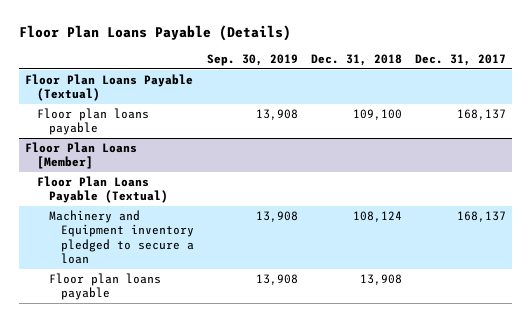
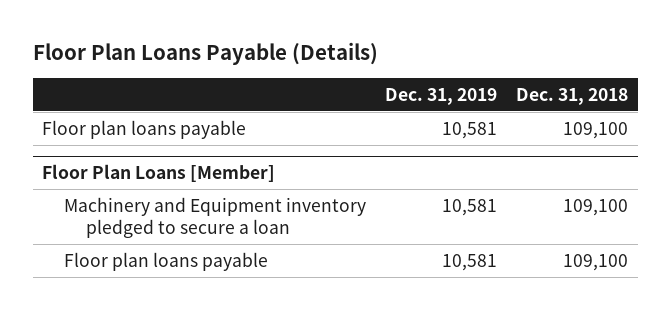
- | Sep. 30, 2019 | Dec. 31, 2018 | Dec. 31, 2017
+ | Dec. 31, 2019 | Dec. 31, 2018
- Floor Plan Loans Payable (Textual)
@ Floor Plan Loans [Member]
- Floor Plan Loans Payable (Textual)
- Machinery and Equipment inventory pledged to secure a loan | 13,908 | 108,124 | 168,137
- Floor plan loans payable | 13,908 | 13,908 |
+ Machinery and Equipment inventory pledged to secure a loan | 10,581 | 109,100
+ Floor plan loans payable | 10,581 | 109,100

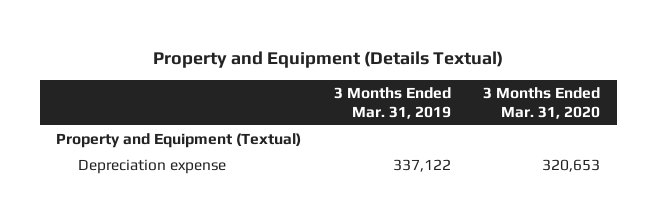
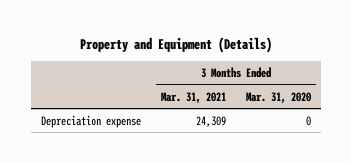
- Property and Equipment (Details Textual)
+ Property and Equipment (Details)
- | 3 Months Ended Mar. 31, 2019 | 3 Months Ended Mar. 31, 2020
+ | 3 Months Ended Mar. 31, 2021 | 3 Months Ended Mar. 31, 2020
- Property and Equipment (Textual)
- Depreciation expense | 337,122 | 320,653
+ Depreciation expense | 24,309 | 0

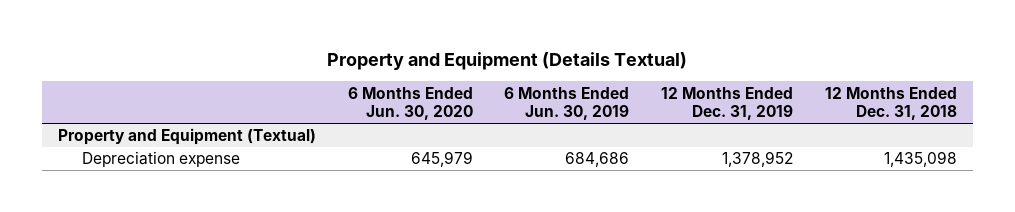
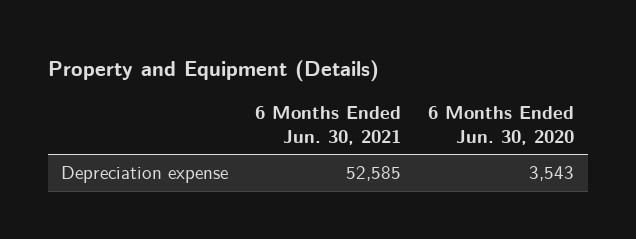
- Property and Equipment (Details Textual)
+ Property and Equipment (Details)
- | 6 Months Ended Jun. 30, 2020 | 6 Months Ended Jun. 30, 2019 | 12 Months Ended Dec. 31, 2019 | 12 Months Ended Dec. 31, 2018
+ | 6 Months Ended Jun. 30, 2021 | 6 Months Ended Jun. 30, 2020
- Property and Equipment (Textual)
- Depreciation expense | 645,979 | 684,686 | 1,378,952 | 1,435,098
+ Depreciation expense | 52,585 | 3,543

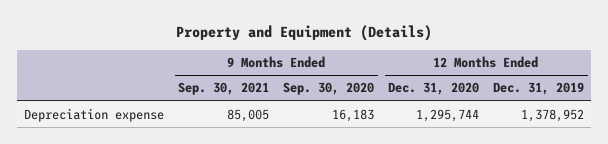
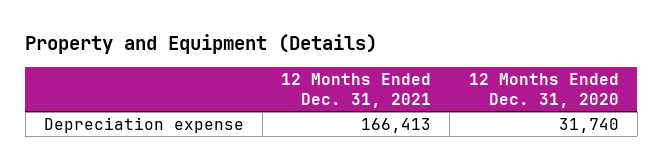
- | 9 Months Ended Sep. 30, 2021 | 9 Months Ended Sep. 30, 2020 | 12 Months Ended Dec. 31, 2020 | 12 Months Ended Dec. 31, 2019
+ | 12 Months Ended Dec. 31, 2021 | 12 Months Ended Dec. 31, 2020
- Depreciation expense | 85,005 | 16,183 | 1,295,744 | 1,378,952
+ Depreciation expense | 166,413 | 31,740

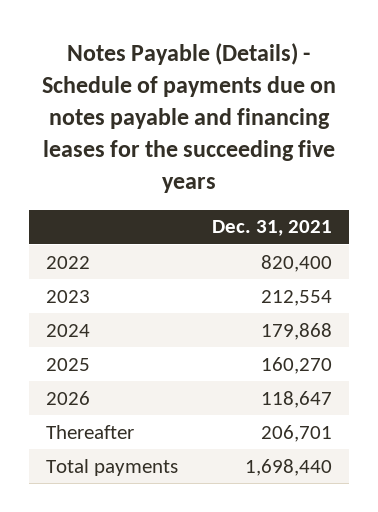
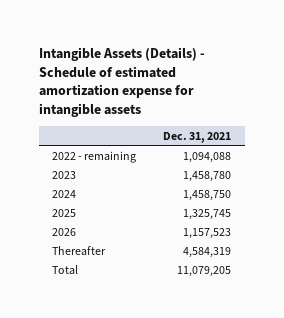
- Notes Payable (Details) - Schedule of payments due on notes payable and financing leases for the succeeding five years
+ Intangible Assets (Details) - Schedule of estimated amortization expense for intangible assets
- 2022 | 820,400
- 2023 | 212,554
- 2024 | 179,868
- 2025 | 160,270
- 2026 | 118,647
- Thereafter | 206,701
- Total payments | 1,698,440
+ 2022 - remaining | 1,094,088
+ 2023 | 1,458,780
+ 2024 | 1,458,750
+ 2025 | 1,325,745
+ 2026 | 1,157,523
+ Thereafter | 4,584,319
+ Total | 11,079,205

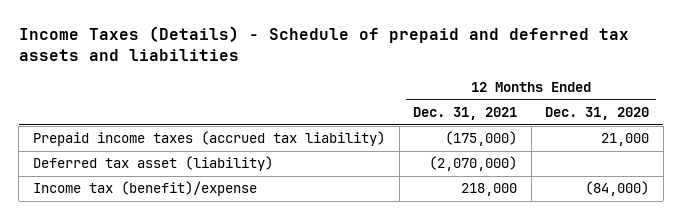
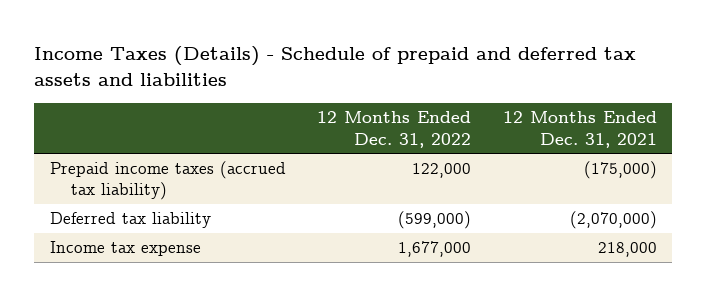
- | 12 Months Ended Dec. 31, 2021 | 12 Months Ended Dec. 31, 2020
+ | 12 Months Ended Dec. 31, 2022 | 12 Months Ended Dec. 31, 2021
- Deferred tax asset (liability) | (2,070,000) |
- Income tax (benefit)/expense | 218,000 | (84,000)
+ Deferred tax liability | (599,000) | (2,070,000)
+ Income tax expense | 1,677,000 | 218,000

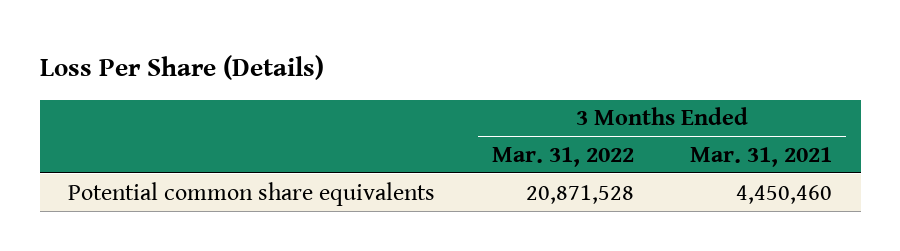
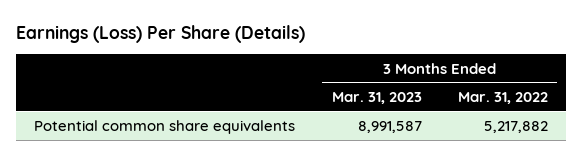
- Loss Per Share (Details)
+ Earnings (Loss) Per Share (Details)
- | 3 Months Ended Mar. 31, 2022 | 3 Months Ended Mar. 31, 2021
+ | 3 Months Ended Mar. 31, 2023 | 3 Months Ended Mar. 31, 2022
- Potential common share equivalents | 20,871,528 | 4,450,460
+ Potential common share equivalents | 8,991,587 | 5,217,882

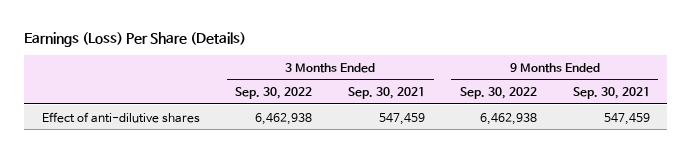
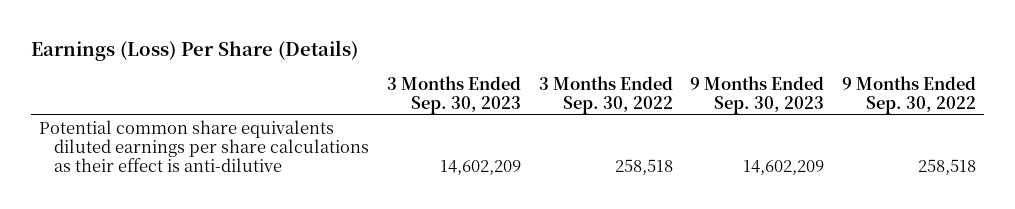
- | 3 Months Ended Sep. 30, 2022 | 3 Months Ended Sep. 30, 2021 | 9 Months Ended Sep. 30, 2022 | 9 Months Ended Sep. 30, 2021
+ | 3 Months Ended Sep. 30, 2023 | 3 Months Ended Sep. 30, 2022 | 9 Months Ended Sep. 30, 2023 | 9 Months Ended Sep. 30, 2022
- Effect of anti-dilutive shares | 6,462,938 | 547,459 | 6,462,938 | 547,459
+ Potential common share equivalents diluted earnings per share calculations as their effect is anti-dilutive | 14,602,209 | 258,518 | 14,602,209 | 258,518

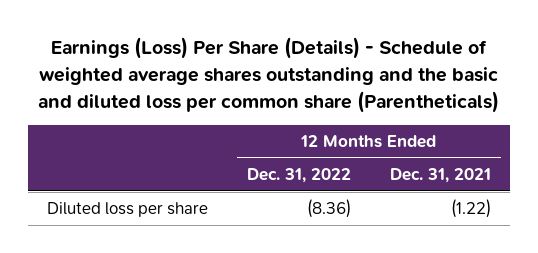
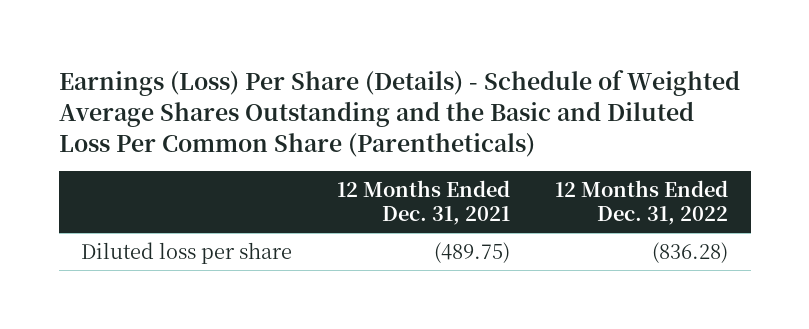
- Earnings (Loss) Per Share (Details) - Schedule of weighted average shares outstanding and the basic and diluted loss per common share (Parentheticals)
+ Earnings (Loss) Per Share (Details) - Schedule of Weighted Average Shares Outstanding and the Basic and Diluted Loss Per Common Share (Parentheticals)
- | 12 Months Ended Dec. 31, 2022 | 12 Months Ended Dec. 31, 2021
+ | 12 Months Ended Dec. 31, 2021 | 12 Months Ended Dec. 31, 2022
- Diluted loss per share | (8.36) | (1.22)
+ Diluted loss per share | (489.75) | (836.28)

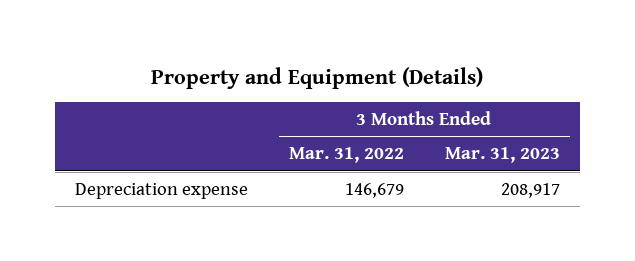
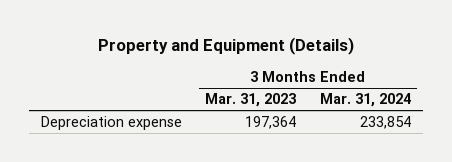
- | 3 Months Ended Mar. 31, 2022 | 3 Months Ended Mar. 31, 2023
+ | 3 Months Ended Mar. 31, 2023 | 3 Months Ended Mar. 31, 2024
- Depreciation expense | 146,679 | 208,917
+ Depreciation expense | 197,364 | 233,854

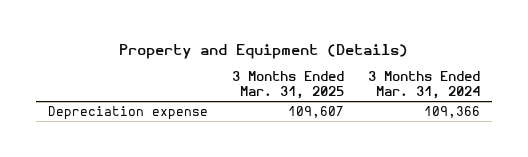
- | 3 Months Ended Mar. 31, 2023 | 3 Months Ended Mar. 31, 2024
+ | 3 Months Ended Mar. 31, 2025 | 3 Months Ended Mar. 31, 2024
- Depreciation expense | 197,364 | 233,854
+ Depreciation expense | 109,607 | 109,366

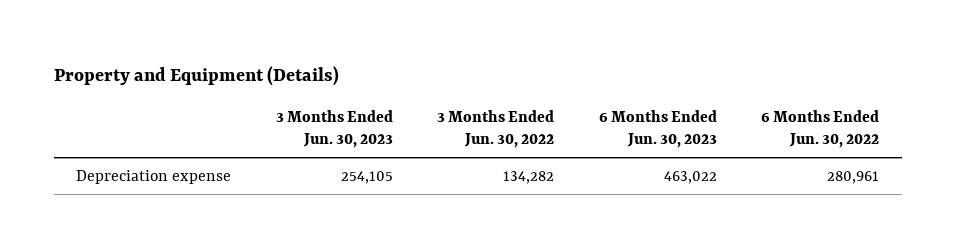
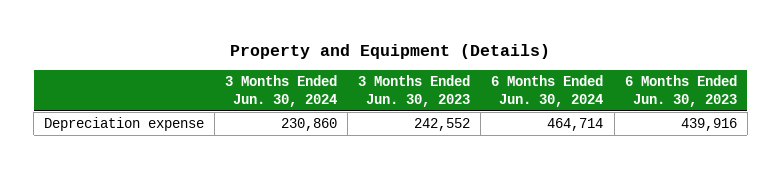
- | 3 Months Ended Jun. 30, 2023 | 3 Months Ended Jun. 30, 2022 | 6 Months Ended Jun. 30, 2023 | 6 Months Ended Jun. 30, 2022
+ | 3 Months Ended Jun. 30, 2024 | 3 Months Ended Jun. 30, 2023 | 6 Months Ended Jun. 30, 2024 | 6 Months Ended Jun. 30, 2023
- Depreciation expense | 254,105 | 134,282 | 463,022 | 280,961
+ Depreciation expense | 230,860 | 242,552 | 464,714 | 439,916

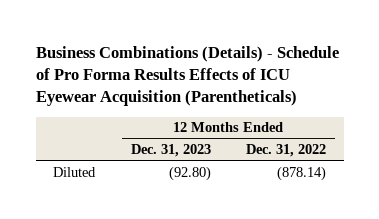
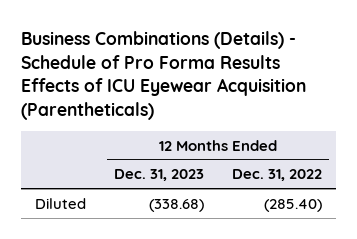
- Diluted | (92.80) | (878.14)
+ Diluted | (338.68) | (285.40)

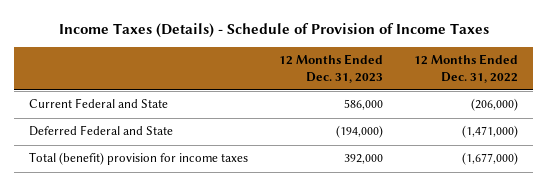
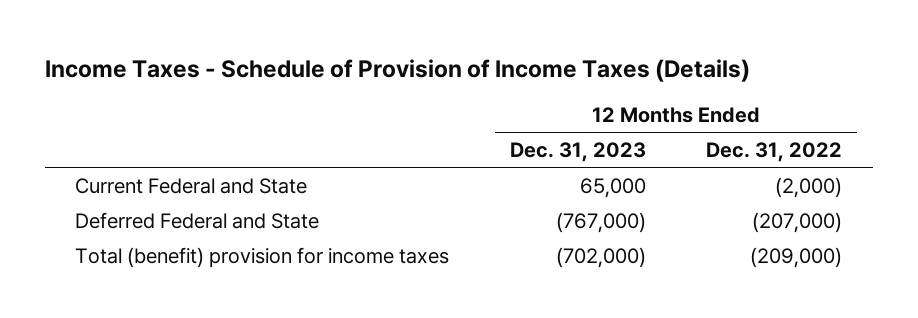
- Income Taxes (Details) - Schedule of Provision of Income Taxes
+ Income Taxes - Schedule of Provision of Income Taxes (Details)
- Current Federal and State | 586,000 | (206,000)
- Deferred Federal and State | (194,000) | (1,471,000)
- Total (benefit) provision for income taxes | 392,000 | (1,677,000)
+ Current Federal and State | 65,000 | (2,000)
+ Deferred Federal and State | (767,000) | (207,000)
+ Total (benefit) provision for income taxes | (702,000) | (209,000)

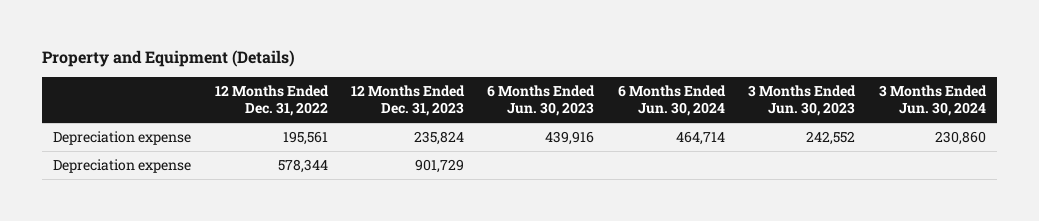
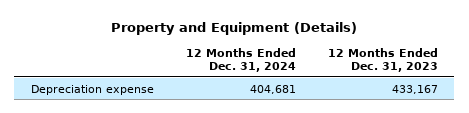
- | 12 Months Ended Dec. 31, 2022 | 12 Months Ended Dec. 31, 2023 | 6 Months Ended Jun. 30, 2023 | 6 Months Ended Jun. 30, 2024 | 3 Months Ended Jun. 30, 2023 | 3 Months Ended Jun. 30, 2024
+ | 12 Months Ended Dec. 31, 2024 | 12 Months Ended Dec. 31, 2023
- Depreciation expense | 195,561 | 235,824 | 439,916 | 464,714 | 242,552 | 230,860
- Depreciation expense | 578,344 | 901,729 | | | |
+ Depreciation expense | 404,681 | 433,167

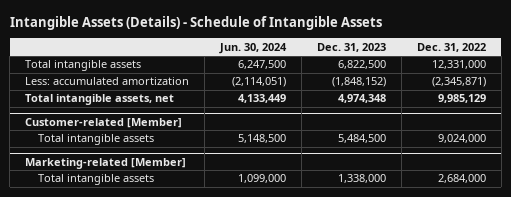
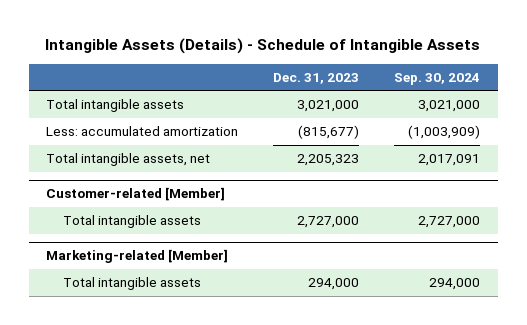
- | Jun. 30, 2024 | Dec. 31, 2023 | Dec. 31, 2022
+ | Dec. 31, 2023 | Sep. 30, 2024
- Total intangible assets | 6,247,500 | 6,822,500 | 12,331,000
- Less: accumulated amortization | (2,114,051) | (1,848,152) | (2,345,871)
- Total intangible assets, net | 4,133,449 | 4,974,348 | 9,985,129
+ Total intangible assets | 3,021,000 | 3,021,000
+ Less: accumulated amortization | (815,677) | (1,003,909)
+ Total intangible assets, net | 2,205,323 | 2,017,091
@ Customer-related [Member]
- Total intangible assets | 5,148,500 | 5,484,500 | 9,024,000
+ Total intangible assets | 2,727,000 | 2,727,000
@ Marketing-related [Member]
- Total intangible assets | 1,099,000 | 1,338,000 | 2,684,000
+ Total intangible assets | 294,000 | 294,000

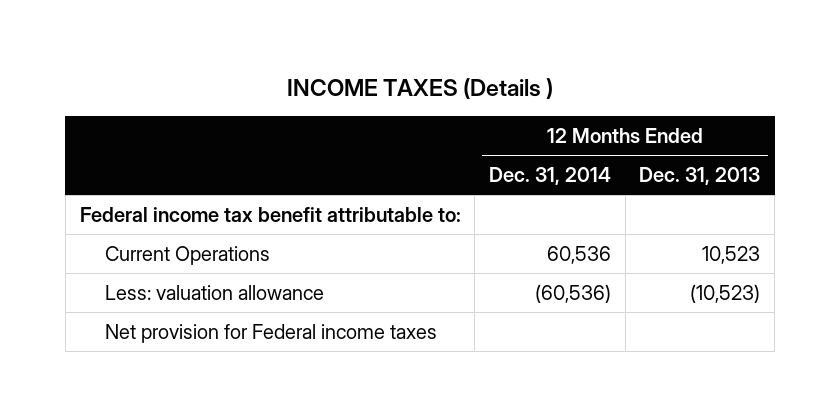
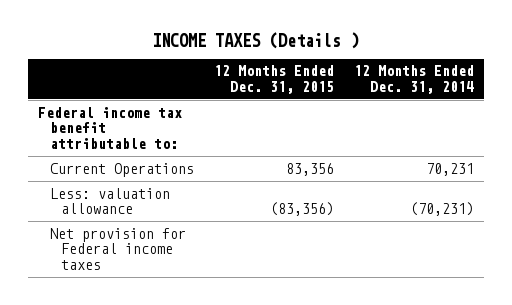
- | 12 Months Ended Dec. 31, 2014 | 12 Months Ended Dec. 31, 2013
+ | 12 Months Ended Dec. 31, 2015 | 12 Months Ended Dec. 31, 2014
- Current Operations | 60,536 | 10,523
- Less: valuation allowance | (60,536) | (10,523)
+ Current Operations | 83,356 | 70,231
+ Less: valuation allowance | (83,356) | (70,231)

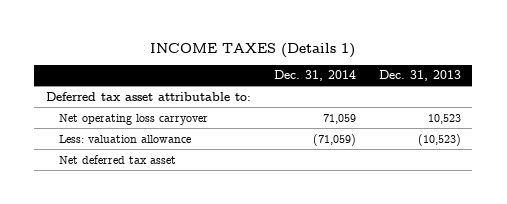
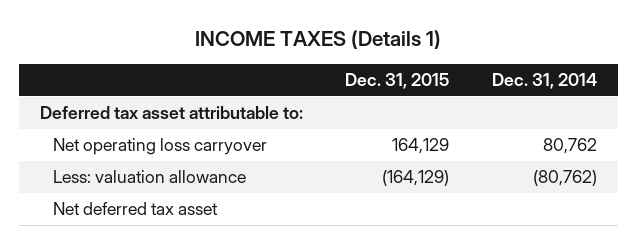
- | Dec. 31, 2014 | Dec. 31, 2013
+ | Dec. 31, 2015 | Dec. 31, 2014
- Net operating loss carryover | 71,059 | 10,523
- Less: valuation allowance | (71,059) | (10,523)
+ Net operating loss carryover | 164,129 | 80,762
+ Less: valuation allowance | (164,129) | (80,762)

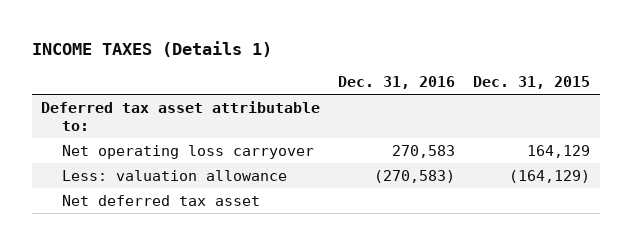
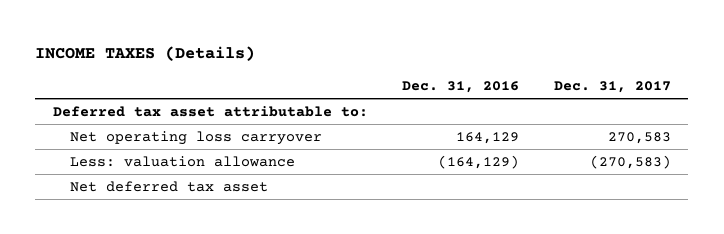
- INCOME TAXES (Details 1)
+ INCOME TAXES (Details)
- | Dec. 31, 2016 | Dec. 31, 2015
+ | Dec. 31, 2016 | Dec. 31, 2017
- Net operating loss carryover | 270,583 | 164,129
- Less: valuation allowance | (270,583) | (164,129)
+ Net operating loss carryover | 164,129 | 270,583
+ Less: valuation allowance | (164,129) | (270,583)

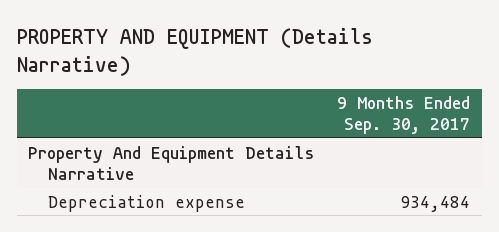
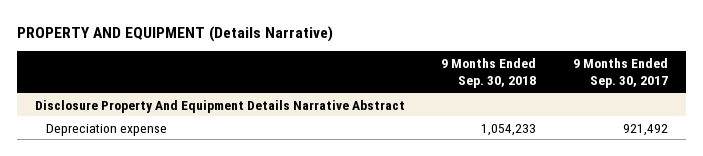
- | 9 Months Ended Sep. 30, 2017
+ | 9 Months Ended Sep. 30, 2018 | 9 Months Ended Sep. 30, 2017
- Property And Equipment Details Narrative
- Depreciation expense | 934,484
+ Disclosure Property And Equipment Details Narrative Abstract
+ Depreciation expense | 1,054,233 | 921,492

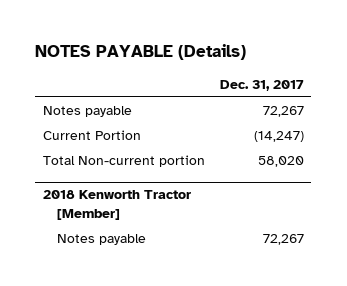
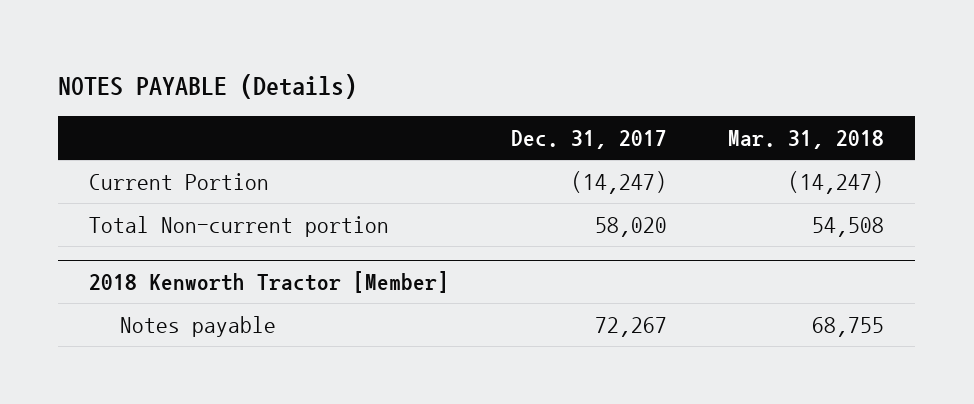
- | Dec. 31, 2017
+ | Dec. 31, 2017 | Mar. 31, 2018
- Notes payable | 72,267

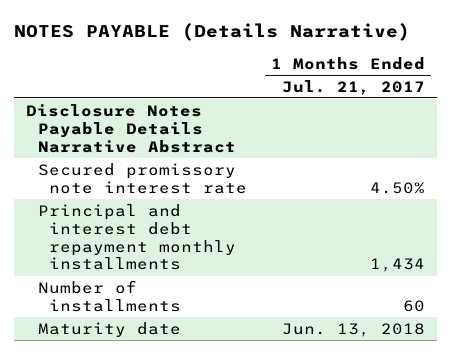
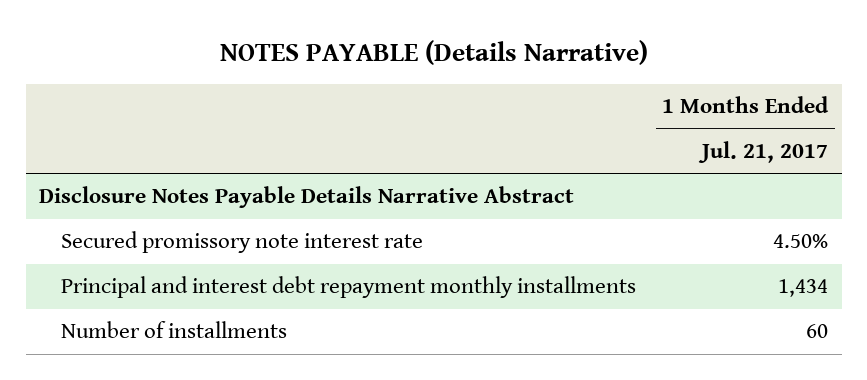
- Maturity date | Jun. 13, 2018

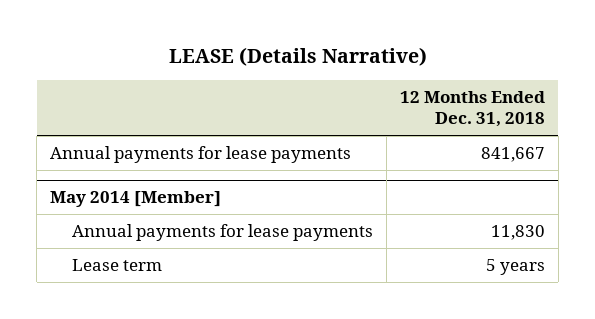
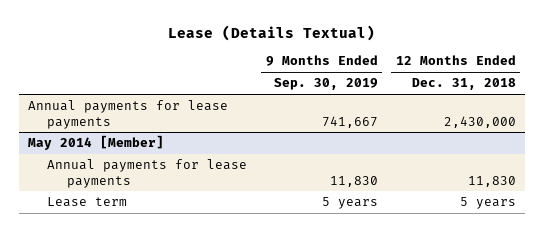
- LEASE (Details Narrative)
+ Lease (Details Textual)
- | 12 Months Ended Dec. 31, 2018
+ | 9 Months Ended Sep. 30, 2019 | 12 Months Ended Dec. 31, 2018
- Annual payments for lease payments | 841,667
+ Annual payments for lease payments | 741,667 | 2,430,000

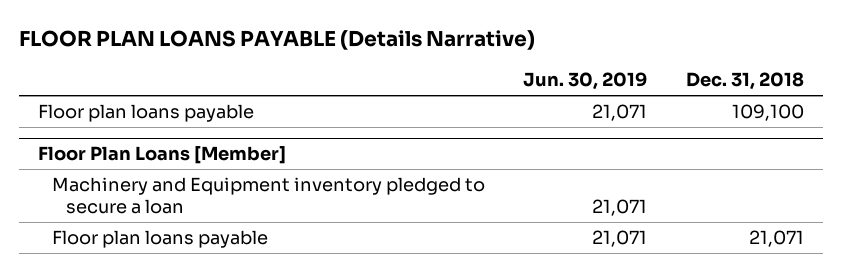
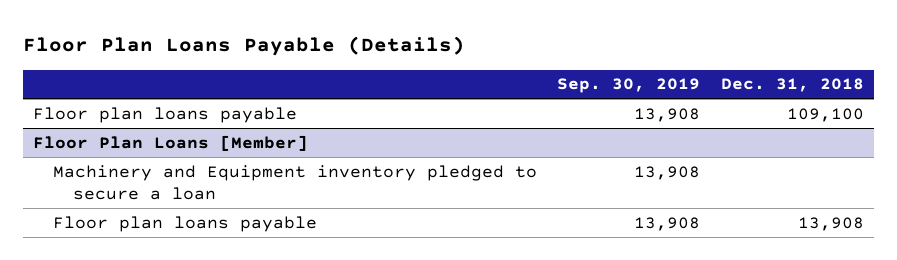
- FLOOR PLAN LOANS PAYABLE (Details Narrative)
+ Floor Plan Loans Payable (Details)
- | Jun. 30, 2019 | Dec. 31, 2018
+ | Sep. 30, 2019 | Dec. 31, 2018
@ Floor Plan Loans [Member]
- Floor plan loans payable | 21,071 | 21,071
+ Floor plan loans payable | 13,908 | 13,908

